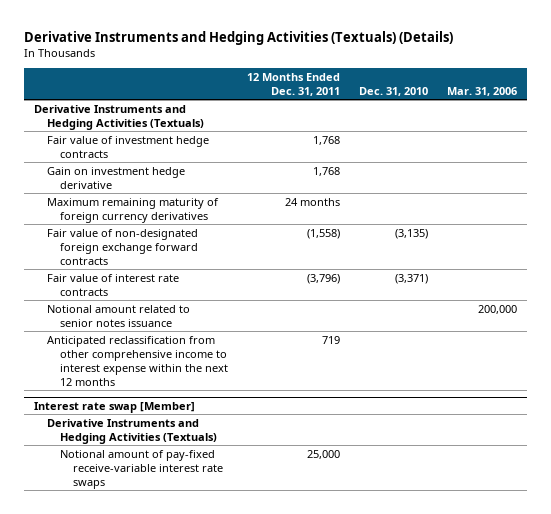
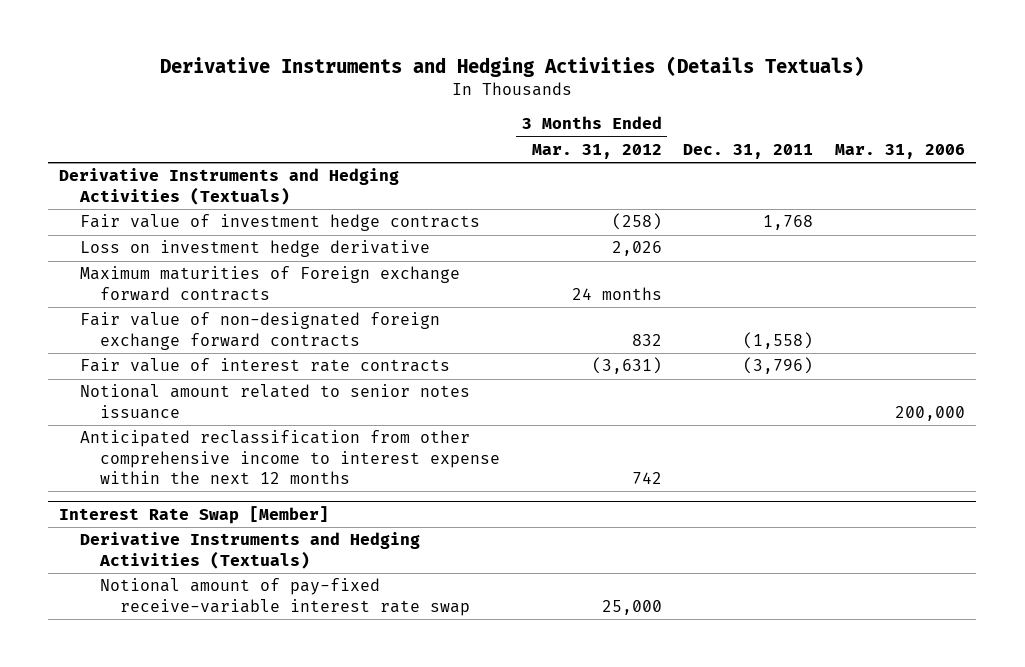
- Derivative Instruments and Hedging Activities (Textuals) (Details)
+ Derivative Instruments and Hedging Activities (Details Textuals)
- | 12 Months Ended Dec. 31, 2011 | Dec. 31, 2010 | Mar. 31, 2006
+ | 3 Months Ended Mar. 31, 2012 | Dec. 31, 2011 | Mar. 31, 2006
- Gain on investment hedge derivative | 1,768 | |
- Maximum remaining maturity of foreign currency derivatives | 24 months | |
+ Loss on investment hedge derivative | 2,026 | |
+ Maximum maturities of Foreign exchange forward contracts | 24 months | |
- Interest rate swap [Member]
+ Interest Rate Swap [Member]
- Notional amount of pay-fixed receive-variable interest rate swaps | 25,000 | |
+ Notional amount of pay-fixed receive-variable interest rate swap | 25,000 | |

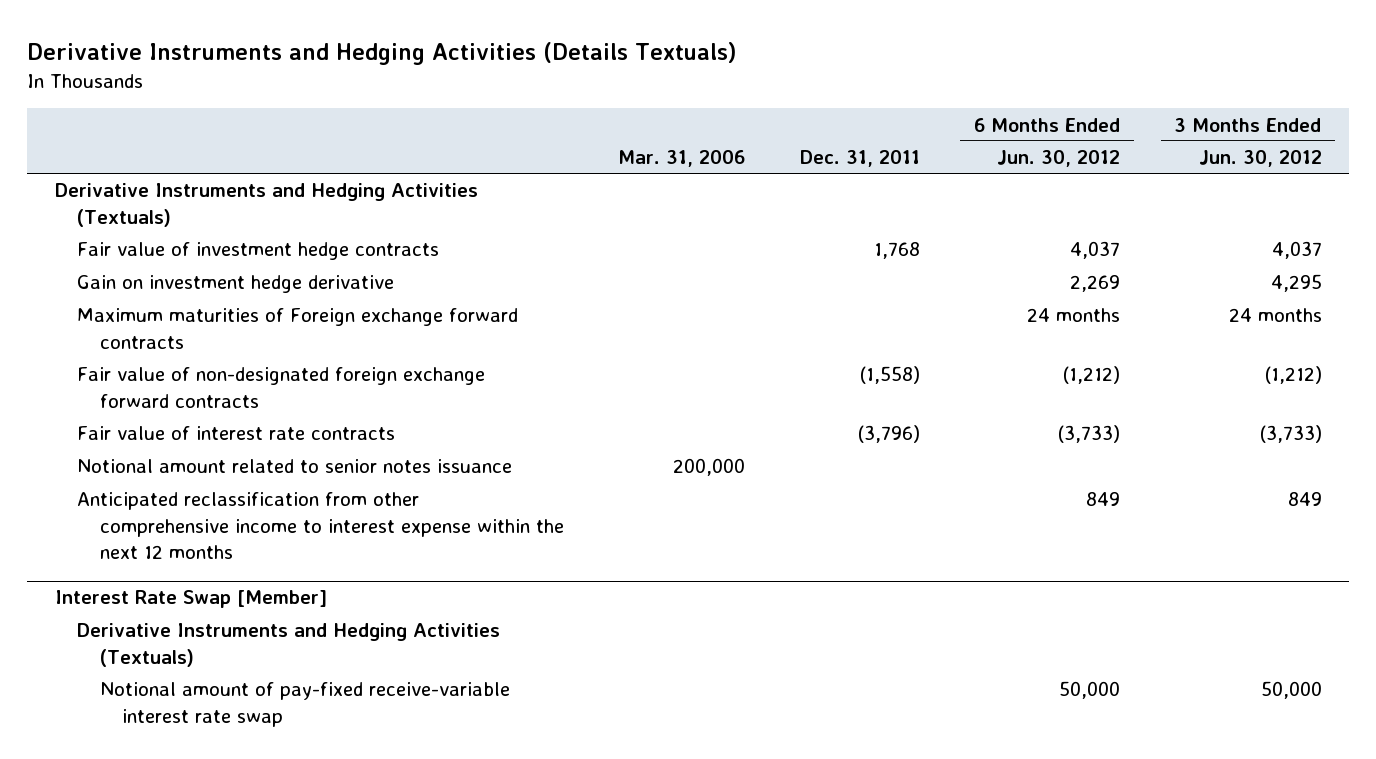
- | 3 Months Ended Mar. 31, 2012 | Dec. 31, 2011 | Mar. 31, 2006
+ | Mar. 31, 2006 | Dec. 31, 2011 | 6 Months Ended Jun. 30, 2012 | 3 Months Ended Jun. 30, 2012
- Loss on investment hedge derivative | 2,026 | |
+ Gain on investment hedge derivative | | | 2,269 | 4,295

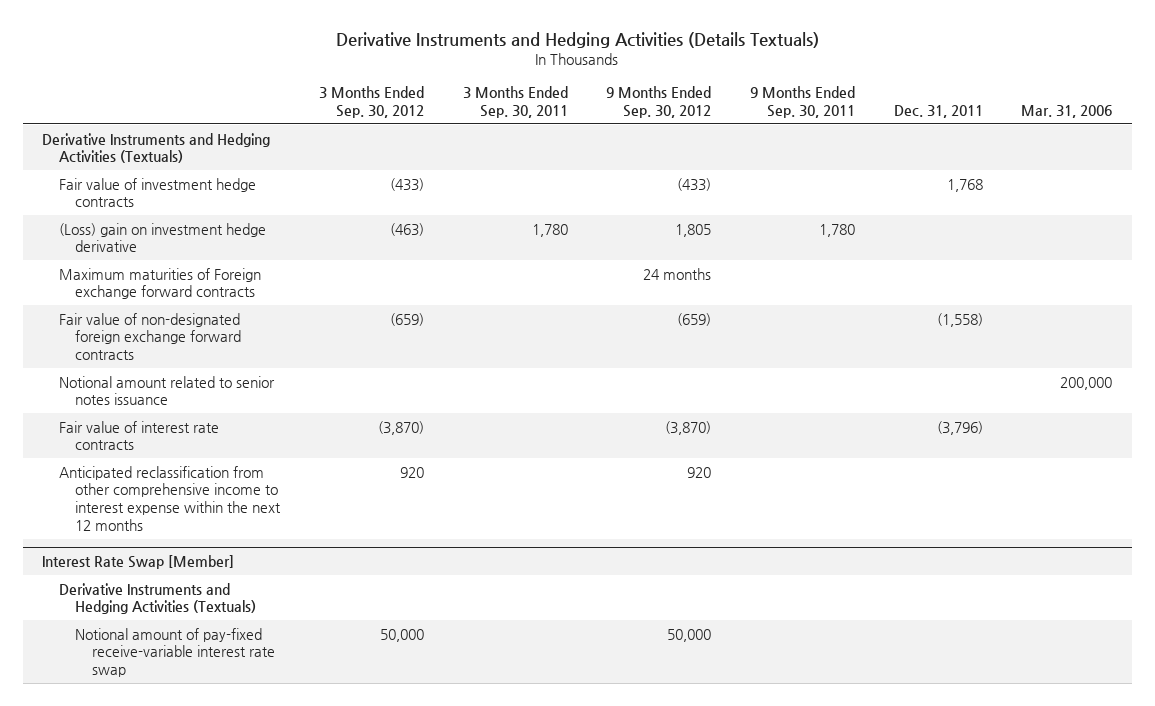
- | Mar. 31, 2006 | Dec. 31, 2011 | 6 Months Ended Jun. 30, 2012 | 3 Months Ended Jun. 30, 2012
+ | 3 Months Ended Sep. 30, 2012 | 3 Months Ended Sep. 30, 2011 | 9 Months Ended Sep. 30, 2012 | 9 Months Ended Sep. 30, 2011 | Dec. 31, 2011 | Mar. 31, 2006
- Gain on investment hedge derivative | | | 2,269 | 4,295
+ (Loss) gain on investment hedge derivative | (463) | 1,780 | 1,805 | 1,780 | |
moved down: Fair value of interest rate contracts | (3,870) | | (3,870) | | (3,796) |

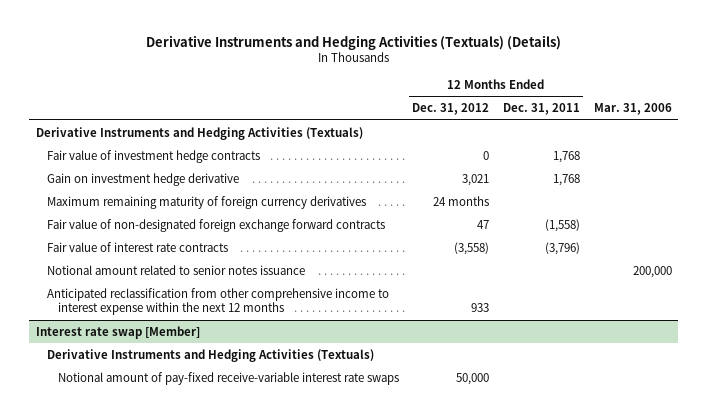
- Derivative Instruments and Hedging Activities (Details Textuals)
+ Derivative Instruments and Hedging Activities (Textuals) (Details)
- | 3 Months Ended Sep. 30, 2012 | 3 Months Ended Sep. 30, 2011 | 9 Months Ended Sep. 30, 2012 | 9 Months Ended Sep. 30, 2011 | Dec. 31, 2011 | Mar. 31, 2006
+ | 12 Months Ended Dec. 31, 2012 | 12 Months Ended Dec. 31, 2011 | Mar. 31, 2006
- (Loss) gain on investment hedge derivative | (463) | 1,780 | 1,805 | 1,780 | |
- Maximum maturities of Foreign exchange forward contracts | | | 24 months | | |
+ Gain on investment hedge derivative | 3,021 | 1,768 |
+ Maximum remaining maturity of foreign currency derivatives | 24 months | |
moved down: Notional amount related to senior notes issuance | | | 200,000
- Interest Rate Swap [Member]
+ Interest rate swap [Member]
- Notional amount of pay-fixed receive-variable interest rate swap | 50,000 | | 50,000 | | |
+ Notional amount of pay-fixed receive-variable interest rate swaps | 50,000 | |

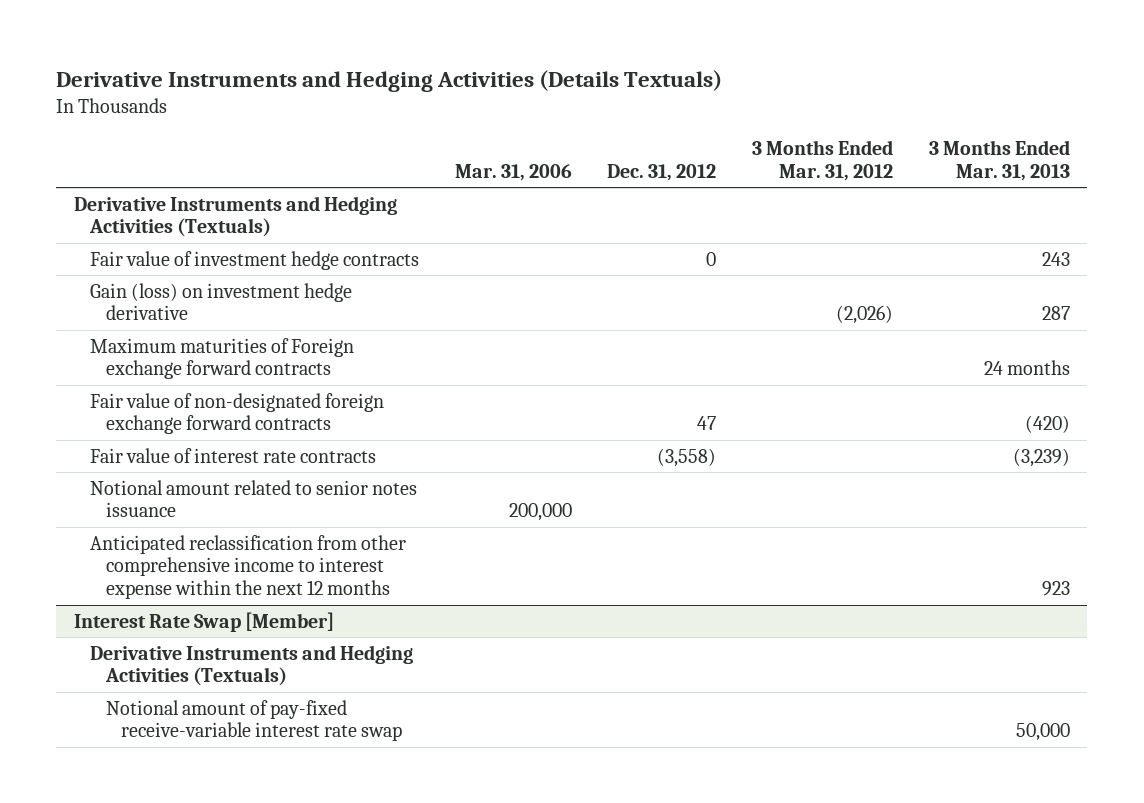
- Derivative Instruments and Hedging Activities (Textuals) (Details)
+ Derivative Instruments and Hedging Activities (Details Textuals)
- | 12 Months Ended Dec. 31, 2012 | 12 Months Ended Dec. 31, 2011 | Mar. 31, 2006
+ | Mar. 31, 2006 | Dec. 31, 2012 | 3 Months Ended Mar. 31, 2012 | 3 Months Ended Mar. 31, 2013
- Gain on investment hedge derivative | 3,021 | 1,768 |
- Maximum remaining maturity of foreign currency derivatives | 24 months | |
+ Gain (loss) on investment hedge derivative | | | (2,026) | 287
+ Maximum maturities of Foreign exchange forward contracts | | | | 24 months
- Interest rate swap [Member]
+ Interest Rate Swap [Member]
- Notional amount of pay-fixed receive-variable interest rate swaps | 50,000 | |
+ Notional amount of pay-fixed receive-variable interest rate swap | | | | 50,000

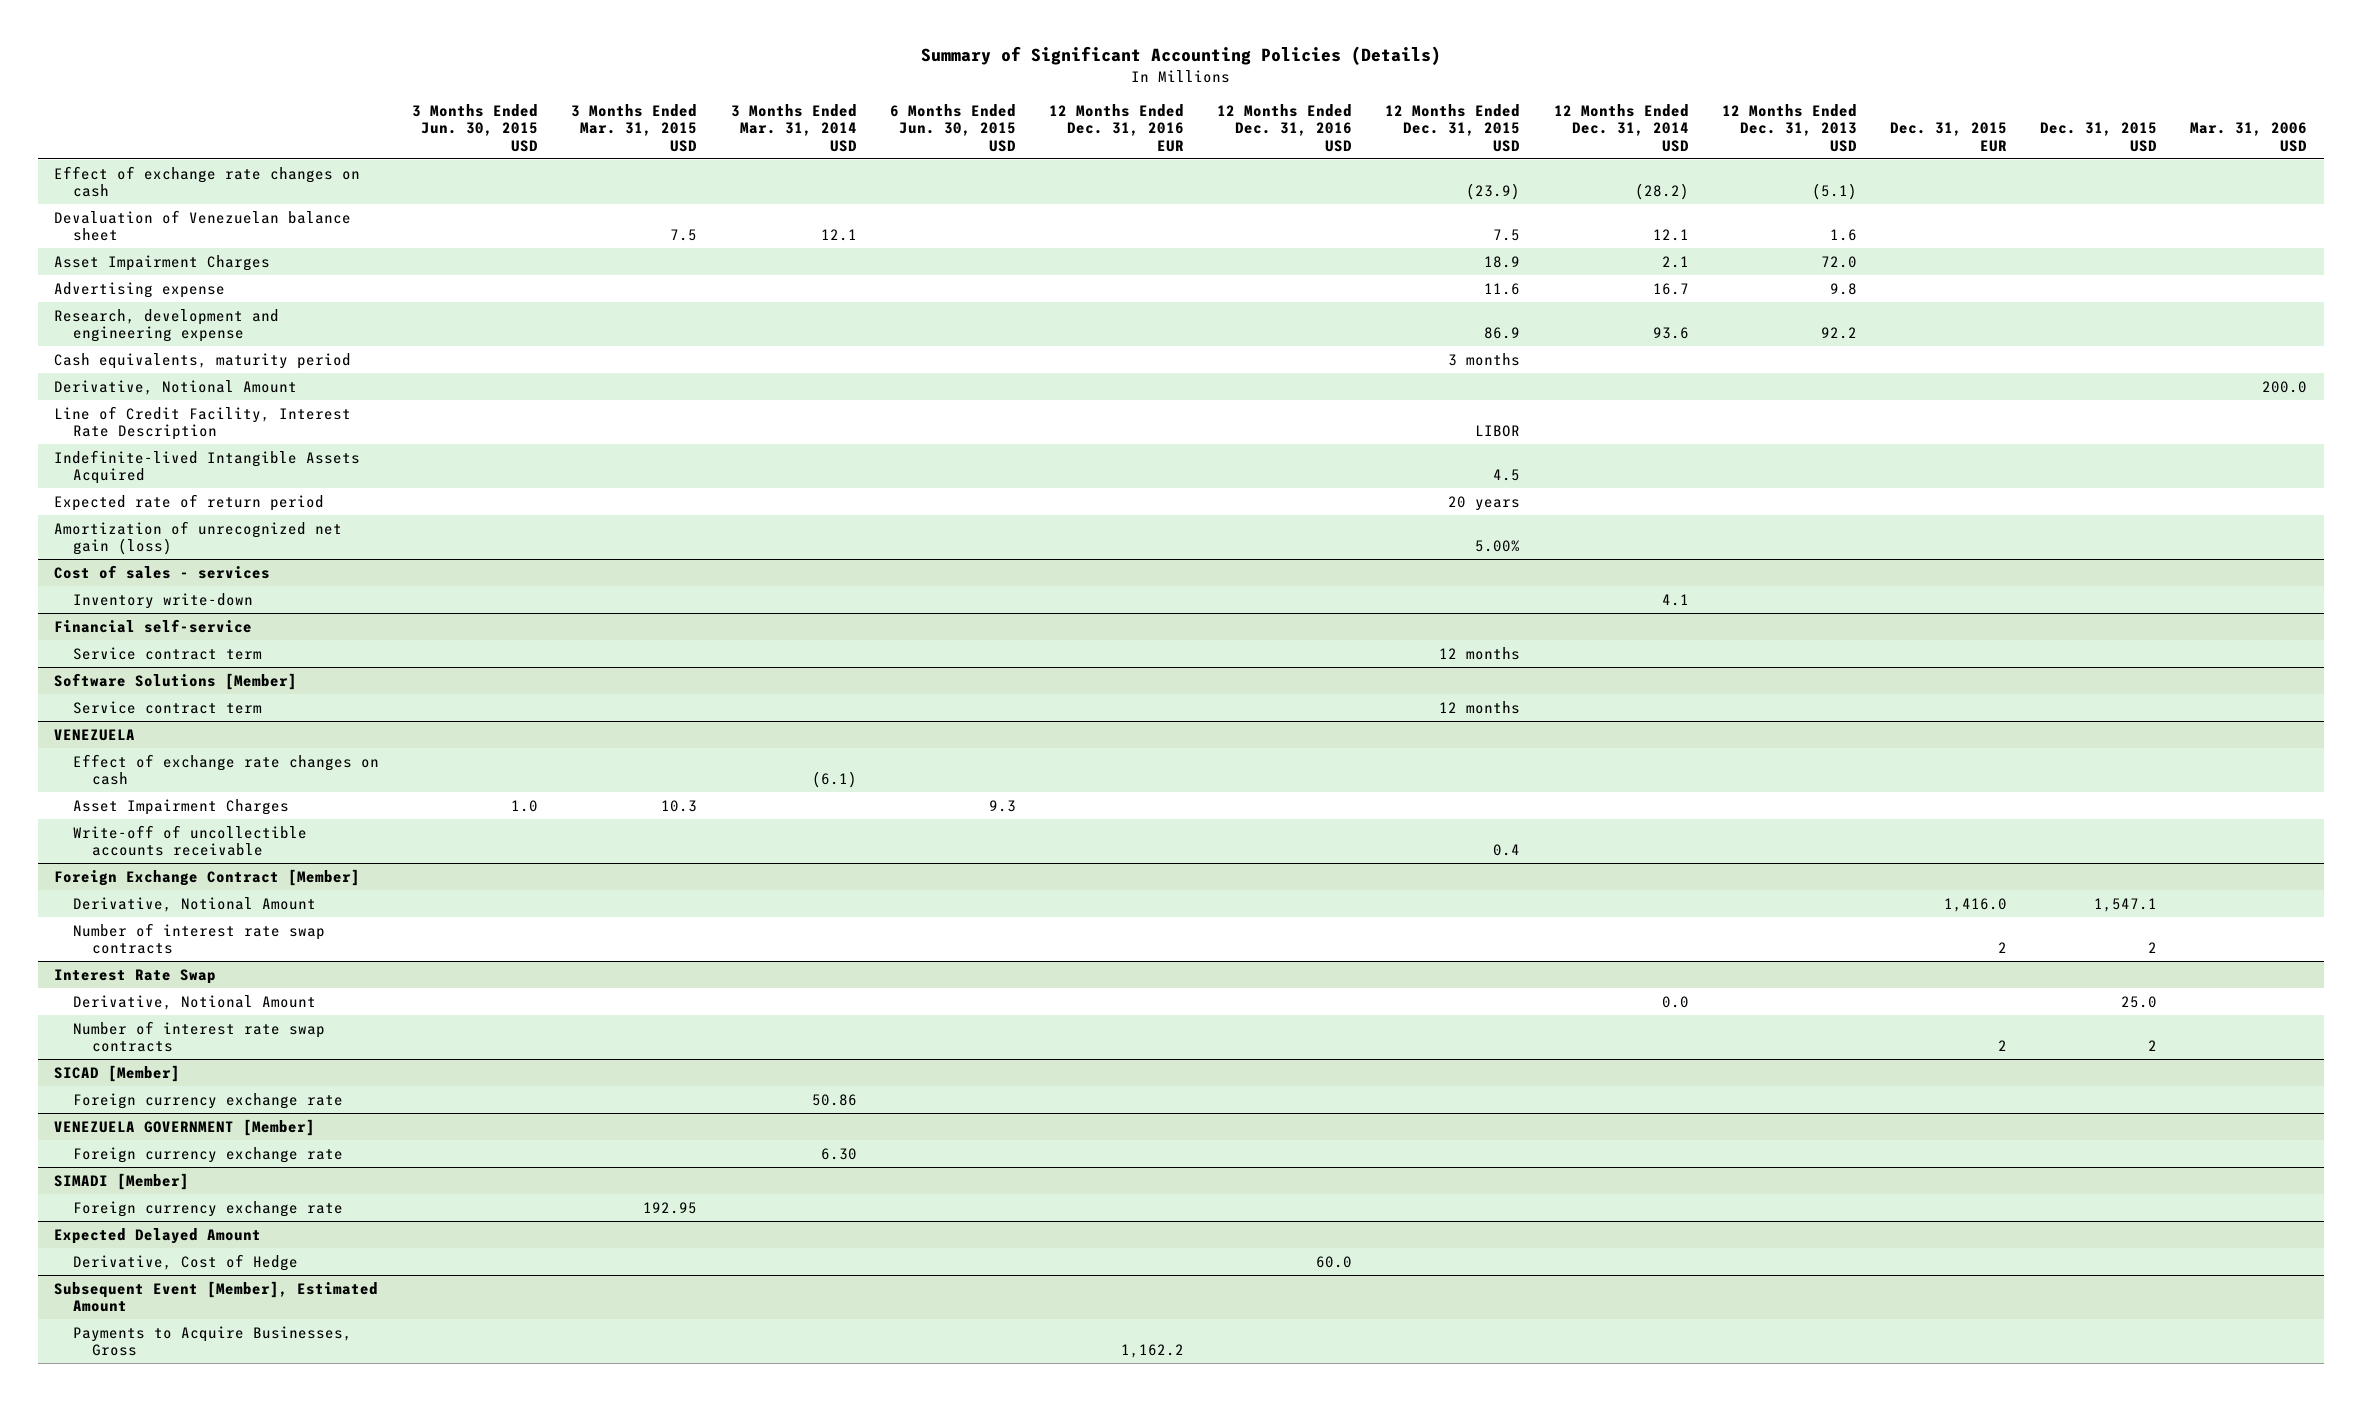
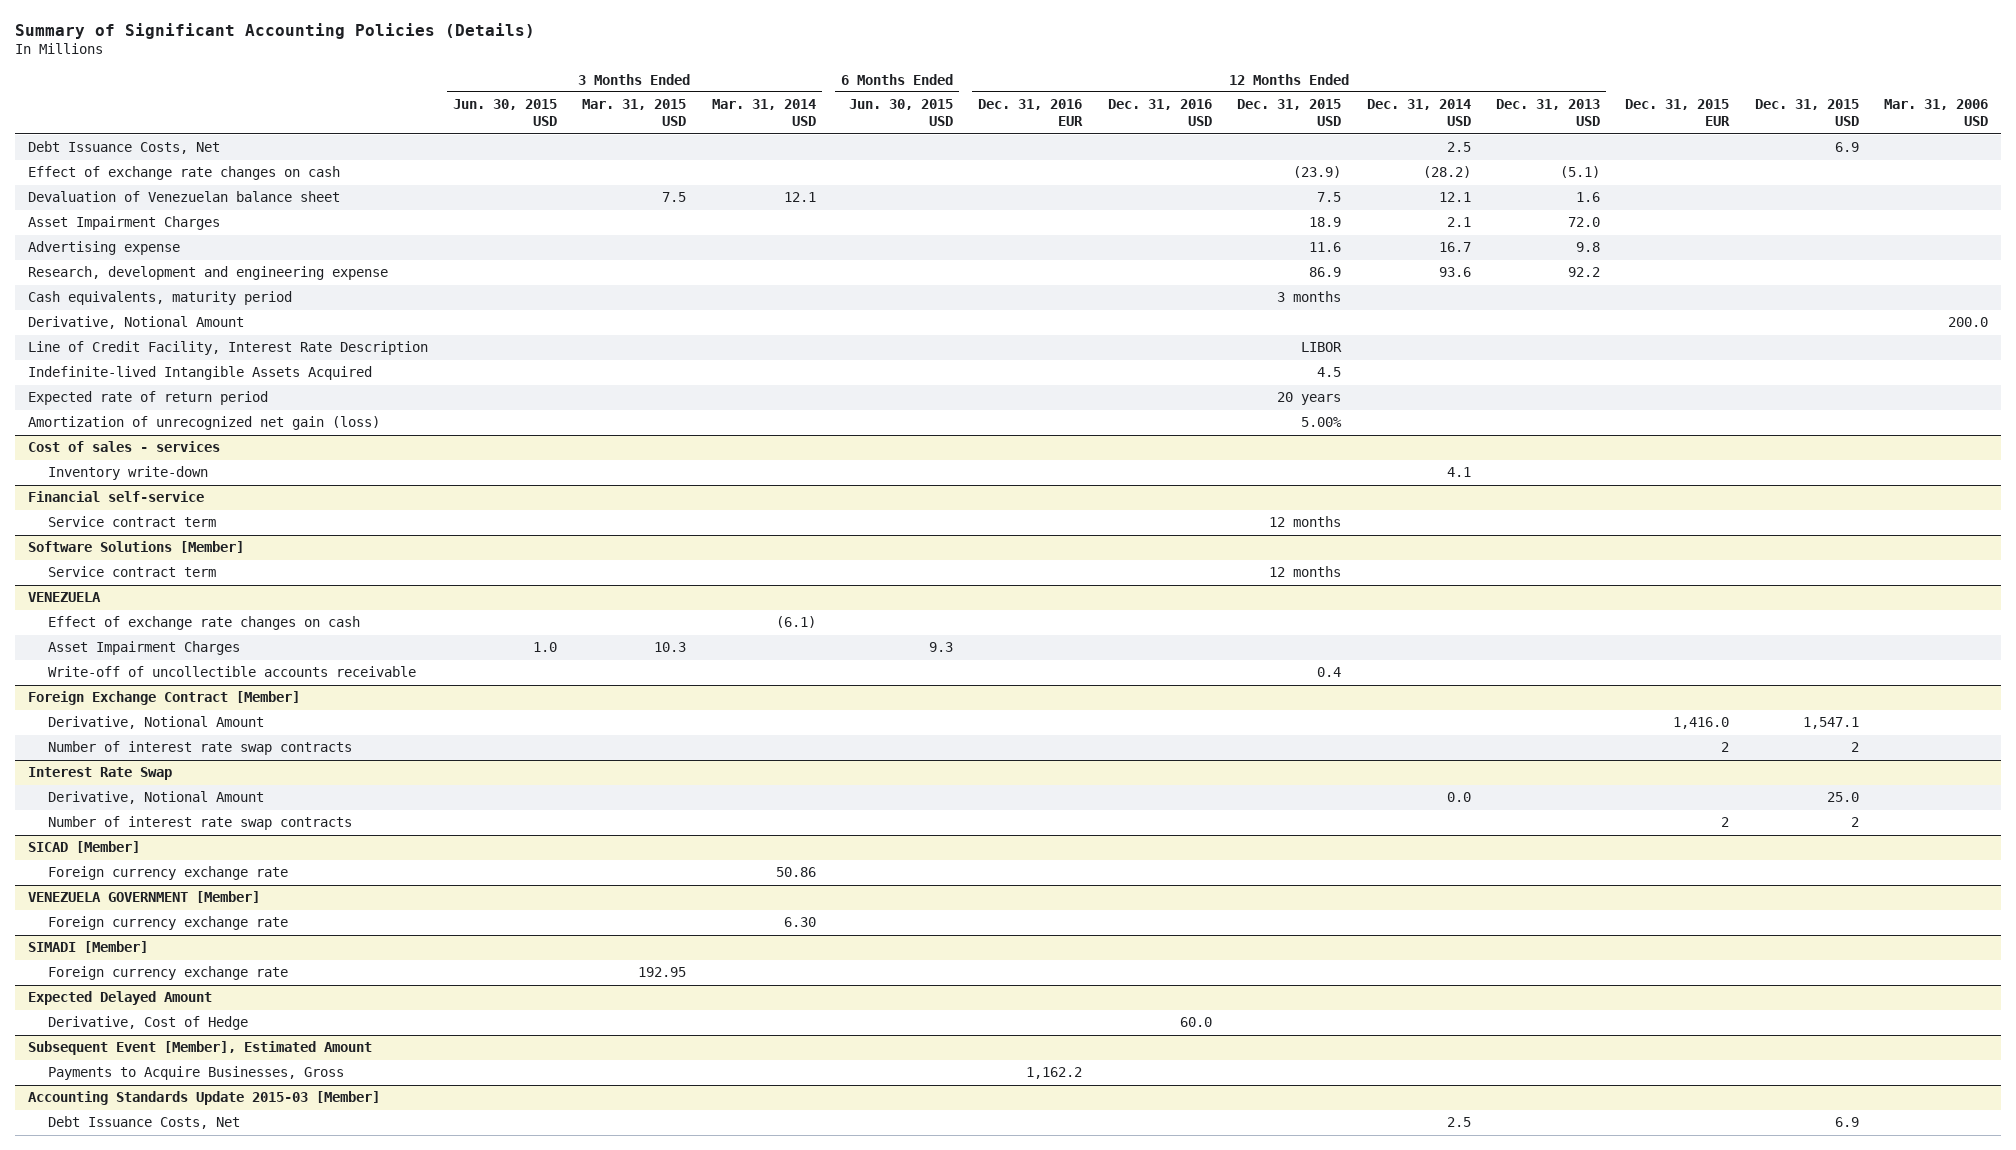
+ Debt Issuance Costs, Net | | | | | | | | 2.5 | | | 6.9 |
+ Accounting Standards Update 2015-03 [Member]
+ Debt Issuance Costs, Net | | | | | | | | 2.5 | | | 6.9 |

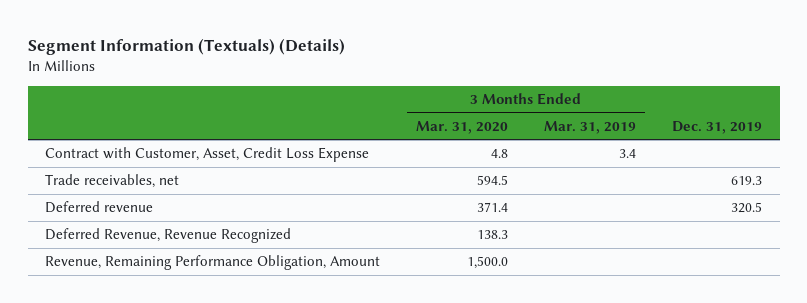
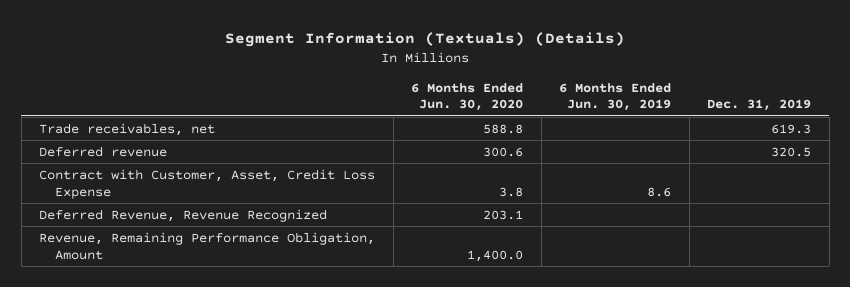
- | 3 Months Ended Mar. 31, 2020 | 3 Months Ended Mar. 31, 2019 | Dec. 31, 2019
+ | 6 Months Ended Jun. 30, 2020 | 6 Months Ended Jun. 30, 2019 | Dec. 31, 2019
moved down: Contract with Customer, Asset, Credit Loss Expense | 3.8 | 8.6 |

